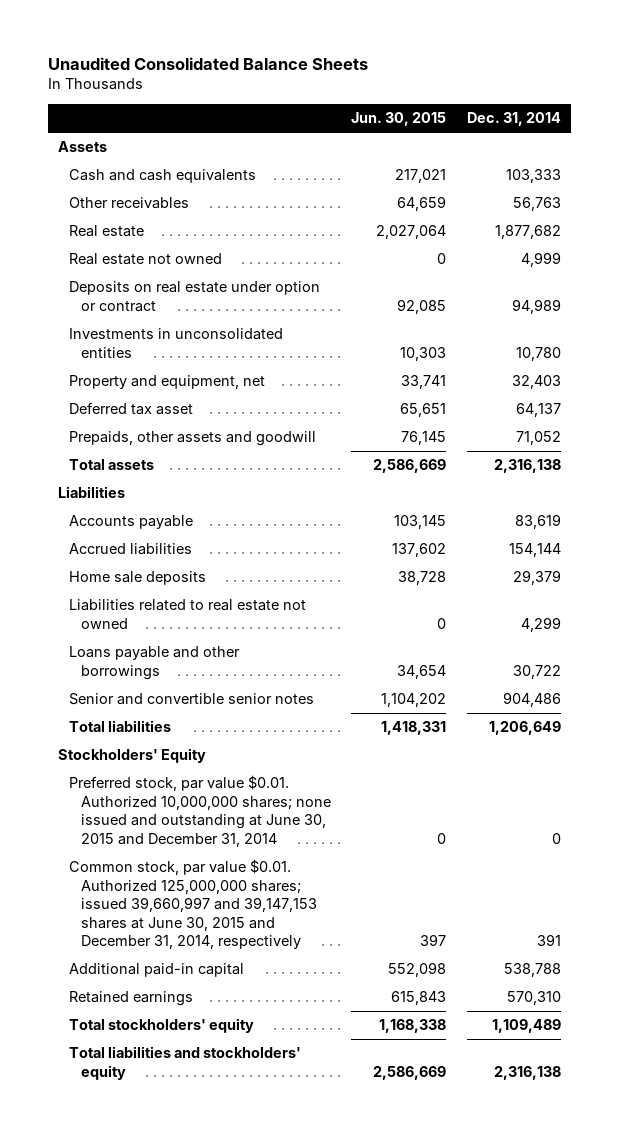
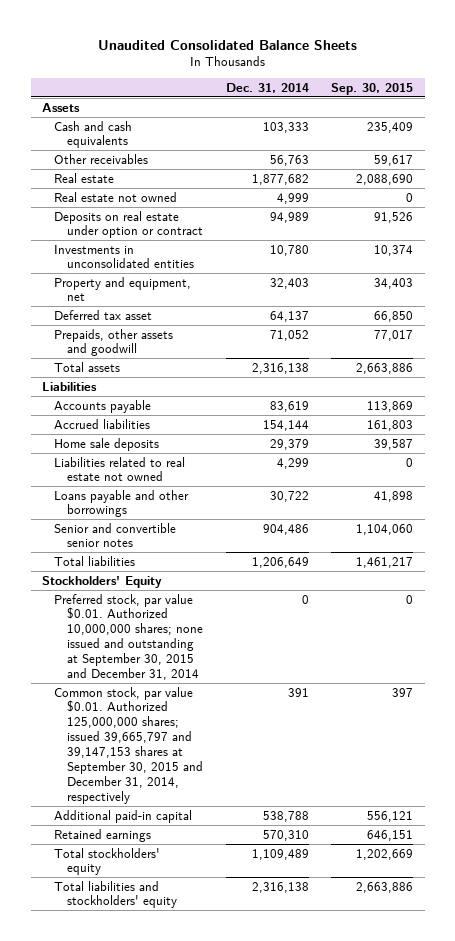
- | Jun. 30, 2015 | Dec. 31, 2014
+ | Dec. 31, 2014 | Sep. 30, 2015
- Preferred stock, par value $0.01. Authorized 10,000,000 shares; none issued and outstanding at June 30, 2015 and December 31, 2014 | 0 | 0
- Common stock, par value $0.01. Authorized 125,000,000 shares; issued 39,660,997 and 39,147,153 shares at June 30, 2015 and December 31, 2014, respectively | 397 | 391
+ Preferred stock, par value $0.01. Authorized 10,000,000 shares; none issued and outstanding at September 30, 2015 and December 31, 2014 | 0 | 0
+ Common stock, par value $0.01. Authorized 125,000,000 shares; issued 39,665,797 and 39,147,153 shares at September 30, 2015 and December 31, 2014, respectively | 391 | 397

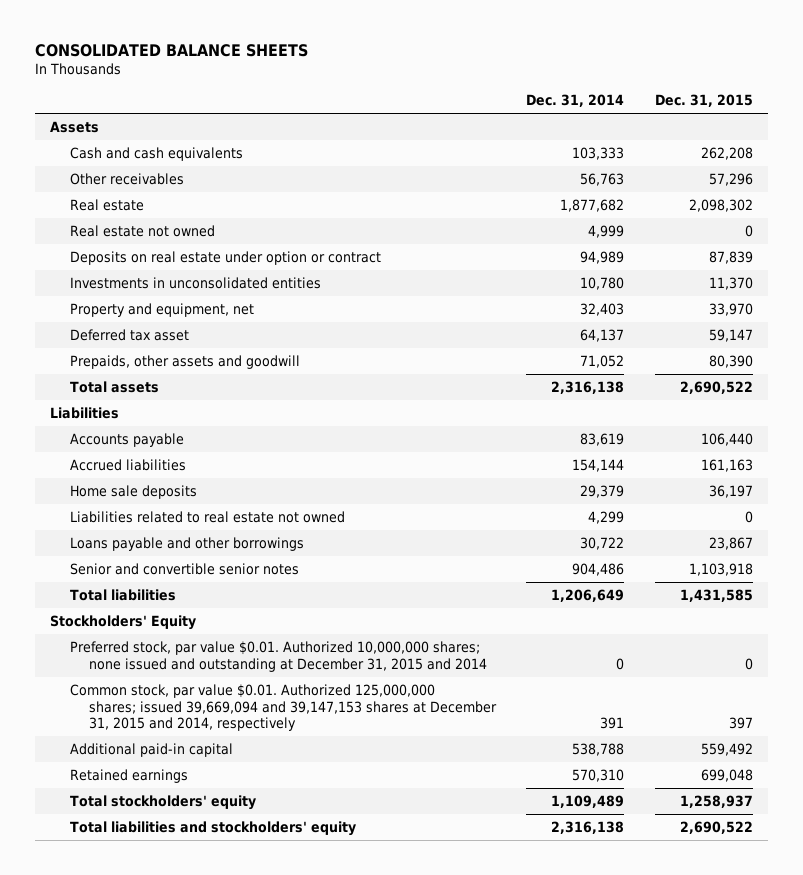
- Unaudited Consolidated Balance Sheets
+ CONSOLIDATED BALANCE SHEETS
- | Dec. 31, 2014 | Sep. 30, 2015
+ | Dec. 31, 2014 | Dec. 31, 2015
- Preferred stock, par value $0.01. Authorized 10,000,000 shares; none issued and outstanding at September 30, 2015 and December 31, 2014 | 0 | 0
- Common stock, par value $0.01. Authorized 125,000,000 shares; issued 39,665,797 and 39,147,153 shares at September 30, 2015 and December 31, 2014, respectively | 391 | 397
+ Preferred stock, par value $0.01. Authorized 10,000,000 shares; none issued and outstanding at December 31, 2015 and 2014 | 0 | 0
+ Common stock, par value $0.01. Authorized 125,000,000 shares; issued 39,669,094 and 39,147,153 shares at December 31, 2015 and 2014, respectively | 391 | 397

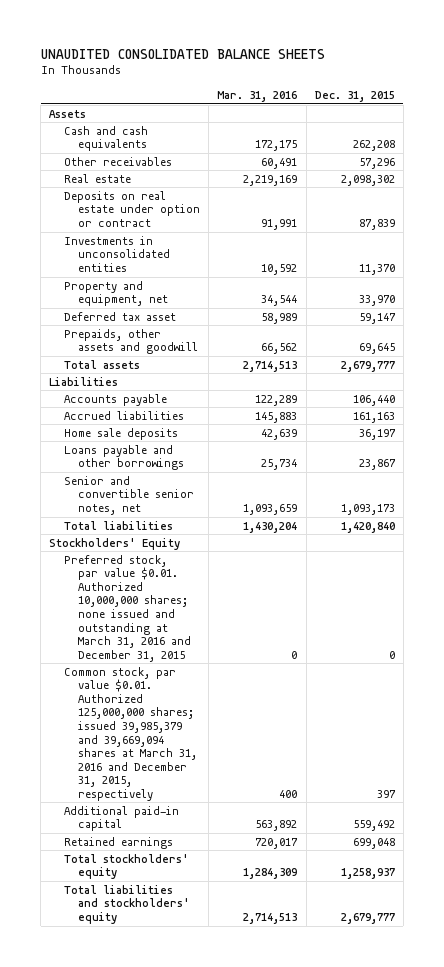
- CONSOLIDATED BALANCE SHEETS
+ UNAUDITED CONSOLIDATED BALANCE SHEETS
- | Dec. 31, 2014 | Dec. 31, 2015
+ | Mar. 31, 2016 | Dec. 31, 2015
- Real estate not owned | 4,999 | 0
- Prepaids, other assets and goodwill | 71,052 | 80,390
- Total assets | 2,316,138 | 2,690,522
+ Prepaids, other assets and goodwill | 66,562 | 69,645
+ Total assets | 2,714,513 | 2,679,777
- Liabilities related to real estate not owned | 4,299 | 0
- Senior and convertible senior notes | 904,486 | 1,103,918
- Total liabilities | 1,206,649 | 1,431,585
+ Senior and convertible senior notes, net | 1,093,659 | 1,093,173
+ Total liabilities | 1,430,204 | 1,420,840
- Preferred stock, par value $0.01. Authorized 10,000,000 shares; none issued and outstanding at December 31, 2015 and 2014 | 0 | 0
- Common stock, par value $0.01. Authorized 125,000,000 shares; issued 39,669,094 and 39,147,153 shares at December 31, 2015 and 2014, respectively | 391 | 397
+ Preferred stock, par value $0.01. Authorized 10,000,000 shares; none issued and outstanding at March 31, 2016 and December 31, 2015 | 0 | 0
+ Common stock, par value $0.01. Authorized 125,000,000 shares; issued 39,985,379 and 39,669,094 shares at March 31, 2016 and December 31, 2015, respectively | 400 | 397
- Total liabilities and stockholders' equity | 2,316,138 | 2,690,522
+ Total liabilities and stockholders' equity | 2,714,513 | 2,679,777

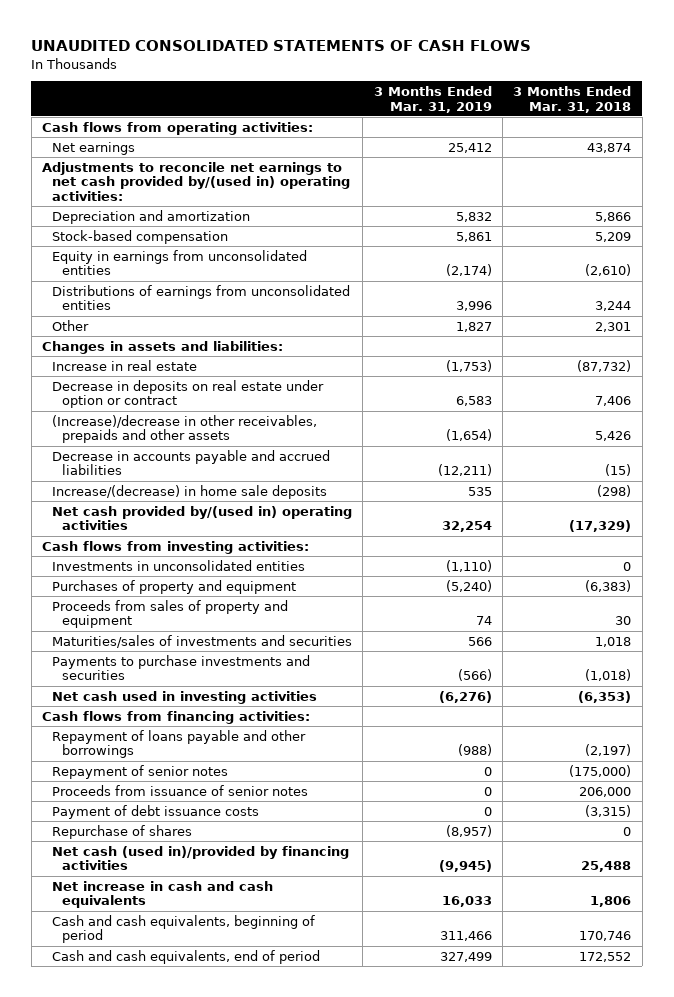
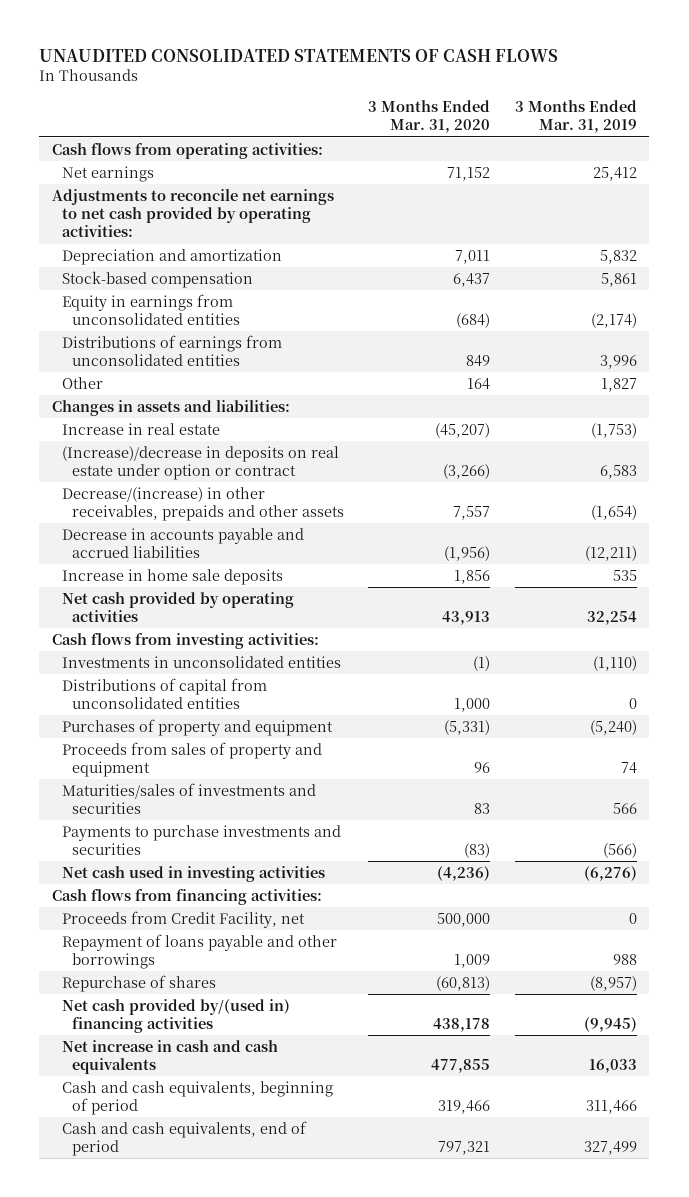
- | 3 Months Ended Mar. 31, 2019 | 3 Months Ended Mar. 31, 2018
+ | 3 Months Ended Mar. 31, 2020 | 3 Months Ended Mar. 31, 2019
- Adjustments to reconcile net earnings to net cash provided by/(used in) operating activities:
+ Adjustments to reconcile net earnings to net cash provided by operating activities:
- Decrease in deposits on real estate under option or contract | 6,583 | 7,406
- (Increase)/decrease in other receivables, prepaids and other assets | (1,654) | 5,426
+ (Increase)/decrease in deposits on real estate under option or contract | (3,266) | 6,583
+ Decrease/(increase) in other receivables, prepaids and other assets | 7,557 | (1,654)
- Increase/(decrease) in home sale deposits | 535 | (298)
- Net cash provided by/(used in) operating activities | 32,254 | (17,329)
+ Increase in home sale deposits | 1,856 | 535
+ Net cash provided by operating activities | 43,913 | 32,254
+ Distributions of capital from unconsolidated entities | 1,000 | 0
- Repayment of loans payable and other borrowings | (988) | (2,197)
- Repayment of senior notes | 0 | (175,000)
- Proceeds from issuance of senior notes | 0 | 206,000
- Payment of debt issuance costs | 0 | (3,315)
+ Proceeds from Credit Facility, net | 500,000 | 0
+ Repayment of loans payable and other borrowings | 1,009 | 988
- Net cash (used in)/provided by financing activities | (9,945) | 25,488
+ Net cash provided by/(used in) financing activities | 438,178 | (9,945)

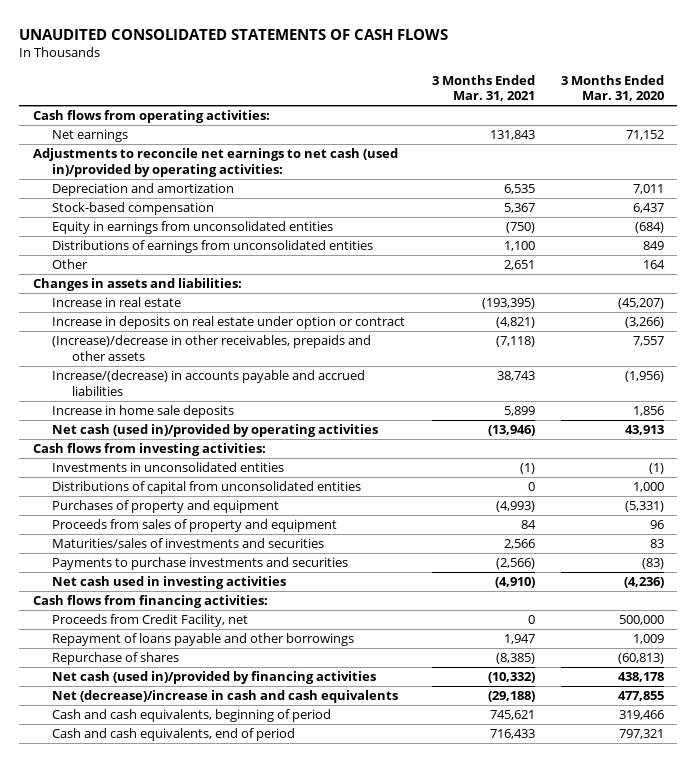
- | 3 Months Ended Mar. 31, 2020 | 3 Months Ended Mar. 31, 2019
+ | 3 Months Ended Mar. 31, 2021 | 3 Months Ended Mar. 31, 2020
- Adjustments to reconcile net earnings to net cash provided by operating activities:
+ Adjustments to reconcile net earnings to net cash (used in)/provided by operating activities:
- (Increase)/decrease in deposits on real estate under option or contract | (3,266) | 6,583
- Decrease/(increase) in other receivables, prepaids and other assets | 7,557 | (1,654)
- Decrease in accounts payable and accrued liabilities | (1,956) | (12,211)
+ Increase in deposits on real estate under option or contract | (4,821) | (3,266)
+ (Increase)/decrease in other receivables, prepaids and other assets | (7,118) | 7,557
+ Increase/(decrease) in accounts payable and accrued liabilities | 38,743 | (1,956)
- Net cash provided by operating activities | 43,913 | 32,254
+ Net cash (used in)/provided by operating activities | (13,946) | 43,913
- Net cash provided by/(used in) financing activities | 438,178 | (9,945)
- Net increase in cash and cash equivalents | 477,855 | 16,033
+ Net cash (used in)/provided by financing activities | (10,332) | 438,178
+ Net (decrease)/increase in cash and cash equivalents | (29,188) | 477,855

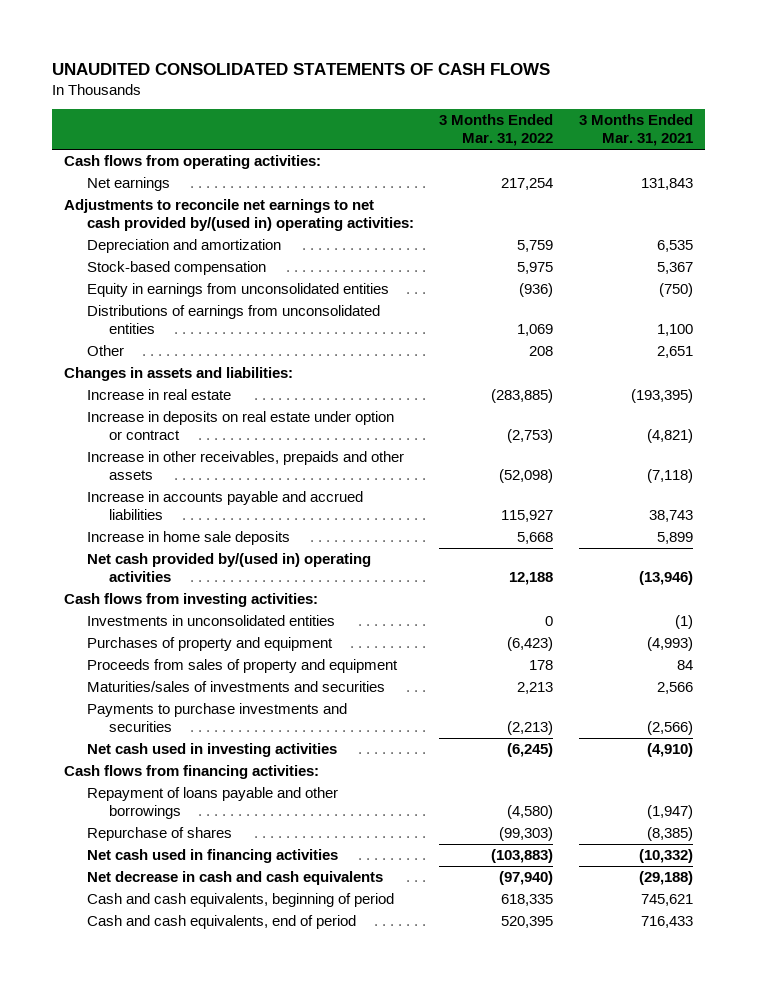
- | 3 Months Ended Mar. 31, 2021 | 3 Months Ended Mar. 31, 2020
+ | 3 Months Ended Mar. 31, 2022 | 3 Months Ended Mar. 31, 2021
- Adjustments to reconcile net earnings to net cash (used in)/provided by operating activities:
+ Adjustments to reconcile net earnings to net cash provided by/(used in) operating activities:
- (Increase)/decrease in other receivables, prepaids and other assets | (7,118) | 7,557
- Increase/(decrease) in accounts payable and accrued liabilities | 38,743 | (1,956)
+ Increase in other receivables, prepaids and other assets | (52,098) | (7,118)
+ Increase in accounts payable and accrued liabilities | 115,927 | 38,743
- Net cash (used in)/provided by operating activities | (13,946) | 43,913
+ Net cash provided by/(used in) operating activities | 12,188 | (13,946)
- Distributions of capital from unconsolidated entities | 0 | 1,000
- Proceeds from Credit Facility, net | 0 | 500,000
- Repayment of loans payable and other borrowings | 1,947 | 1,009
+ Repayment of loans payable and other borrowings | (4,580) | (1,947)
- Net cash (used in)/provided by financing activities | (10,332) | 438,178
- Net (decrease)/increase in cash and cash equivalents | (29,188) | 477,855
+ Net cash used in financing activities | (103,883) | (10,332)
+ Net decrease in cash and cash equivalents | (97,940) | (29,188)

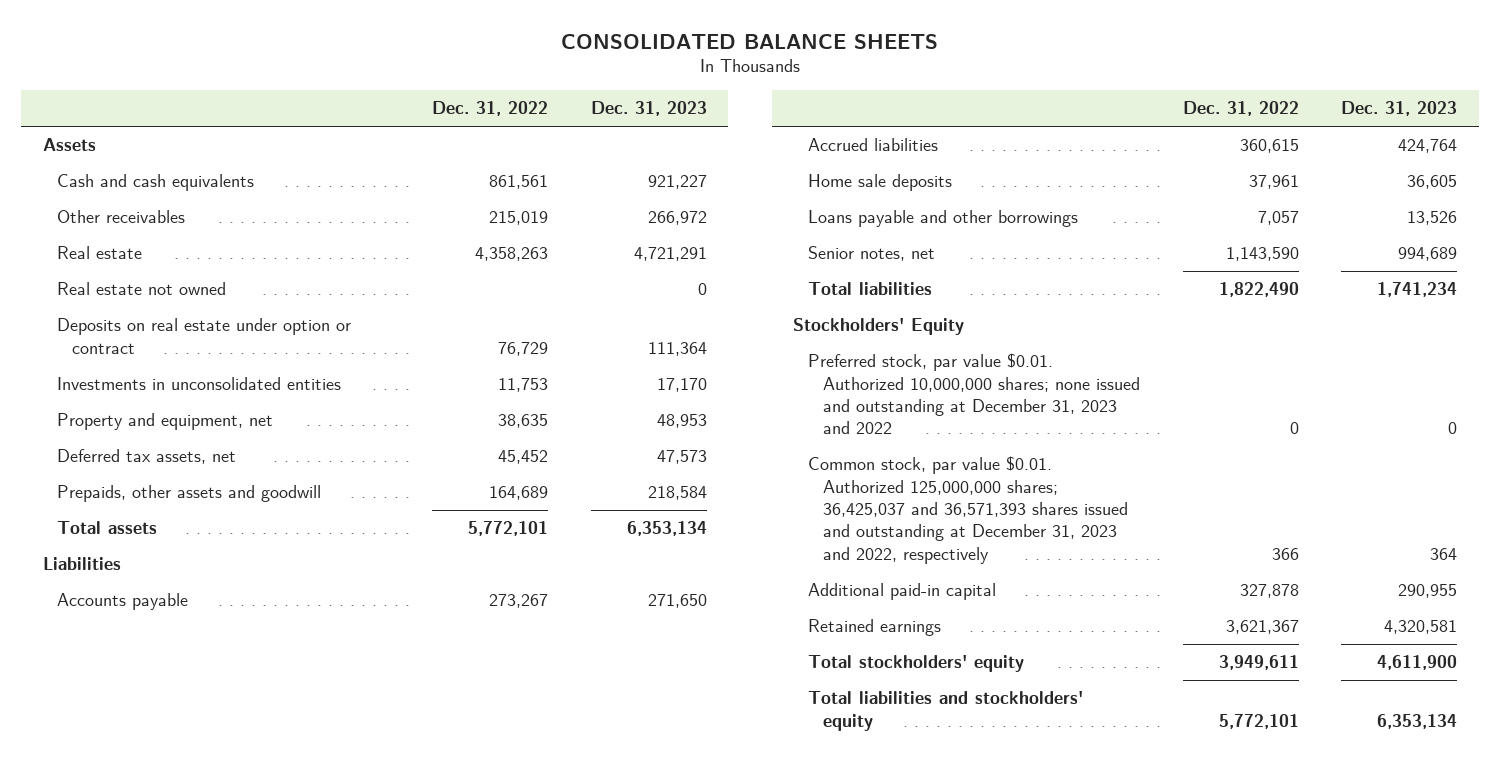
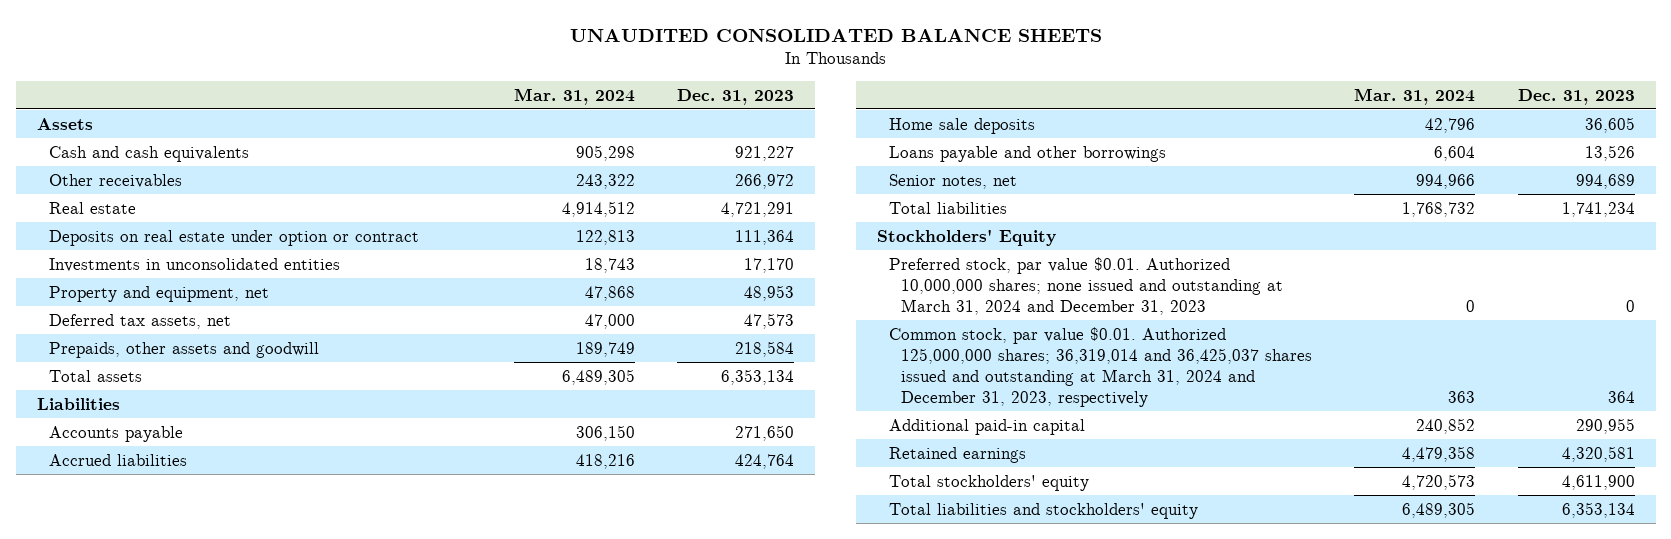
- CONSOLIDATED BALANCE SHEETS
+ UNAUDITED CONSOLIDATED BALANCE SHEETS
- | Dec. 31, 2022 | Dec. 31, 2023
+ | Mar. 31, 2024 | Dec. 31, 2023
- Real estate not owned | | 0
- Preferred stock, par value $0.01. Authorized 10,000,000 shares; none issued and outstanding at December 31, 2023 and 2022 | 0 | 0
- Common stock, par value $0.01. Authorized 125,000,000 shares; 36,425,037 and 36,571,393 shares issued and outstanding at December 31, 2023 and 2022, respectively | 366 | 364
+ Preferred stock, par value $0.01. Authorized 10,000,000 shares; none issued and outstanding at March 31, 2024 and December 31, 2023 | 0 | 0
+ Common stock, par value $0.01. Authorized 125,000,000 shares; 36,319,014 and 36,425,037 shares issued and outstanding at March 31, 2024 and December 31, 2023, respectively | 363 | 364

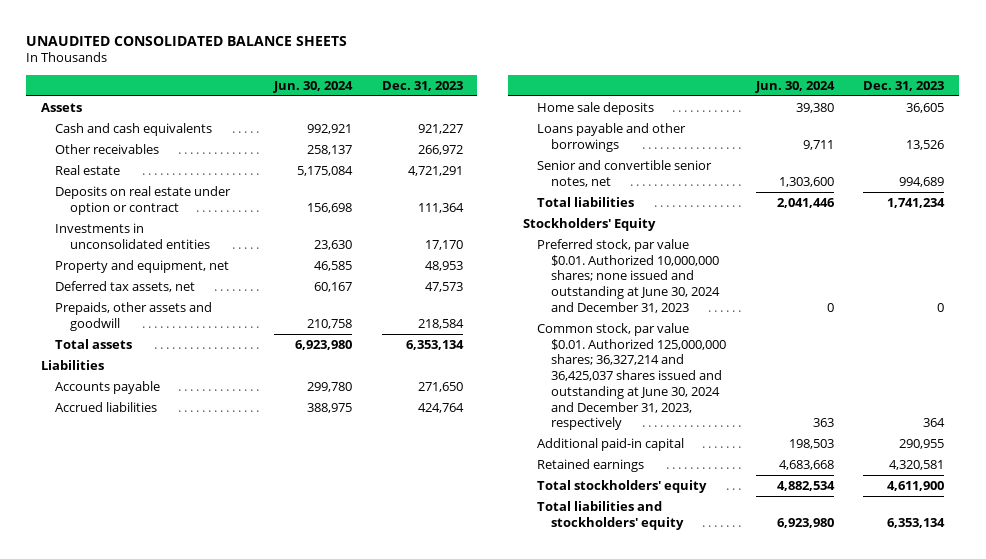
- | Mar. 31, 2024 | Dec. 31, 2023
+ | Jun. 30, 2024 | Dec. 31, 2023
- Senior notes, net | 994,966 | 994,689
+ Senior and convertible senior notes, net | 1,303,600 | 994,689
- Preferred stock, par value $0.01. Authorized 10,000,000 shares; none issued and outstanding at March 31, 2024 and December 31, 2023 | 0 | 0
- Common stock, par value $0.01. Authorized 125,000,000 shares; 36,319,014 and 36,425,037 shares issued and outstanding at March 31, 2024 and December 31, 2023, respectively | 363 | 364
+ Preferred stock, par value $0.01. Authorized 10,000,000 shares; none issued and outstanding at June 30, 2024 and December 31, 2023 | 0 | 0
+ Common stock, par value $0.01. Authorized 125,000,000 shares; 36,327,214 and 36,425,037 shares issued and outstanding at June 30, 2024 and December 31, 2023, respectively | 363 | 364

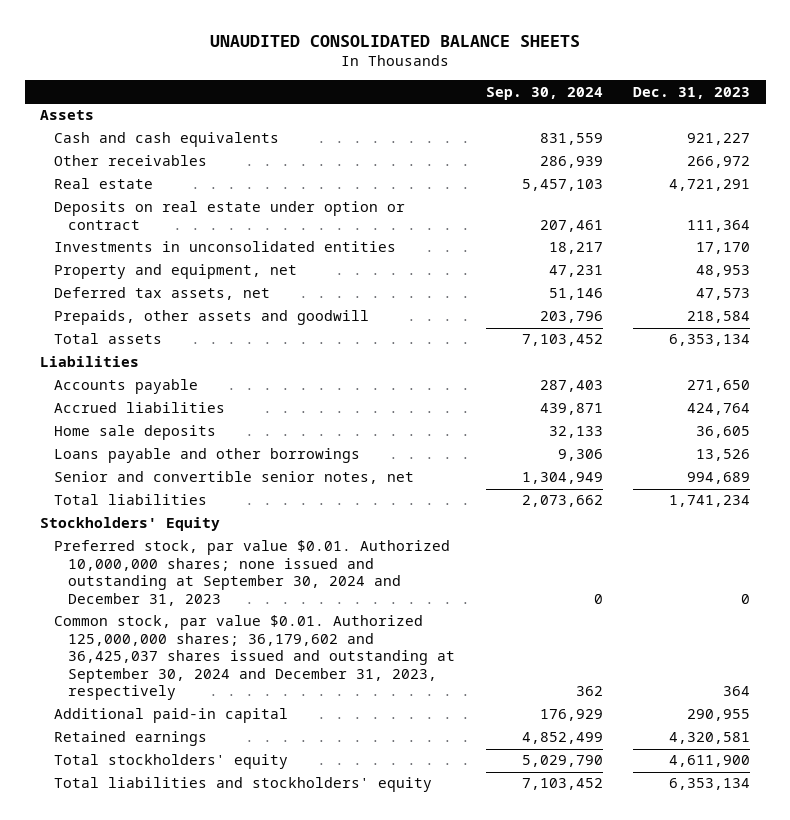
- | Jun. 30, 2024 | Dec. 31, 2023
+ | Sep. 30, 2024 | Dec. 31, 2023
- Preferred stock, par value $0.01. Authorized 10,000,000 shares; none issued and outstanding at June 30, 2024 and December 31, 2023 | 0 | 0
- Common stock, par value $0.01. Authorized 125,000,000 shares; 36,327,214 and 36,425,037 shares issued and outstanding at June 30, 2024 and December 31, 2023, respectively | 363 | 364
+ Preferred stock, par value $0.01. Authorized 10,000,000 shares; none issued and outstanding at September 30, 2024 and December 31, 2023 | 0 | 0
+ Common stock, par value $0.01. Authorized 125,000,000 shares; 36,179,602 and 36,425,037 shares issued and outstanding at September 30, 2024 and December 31, 2023, respectively | 362 | 364

